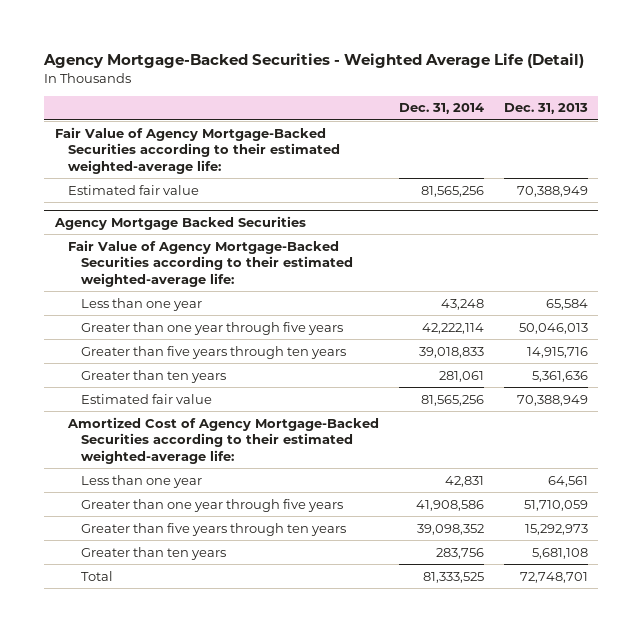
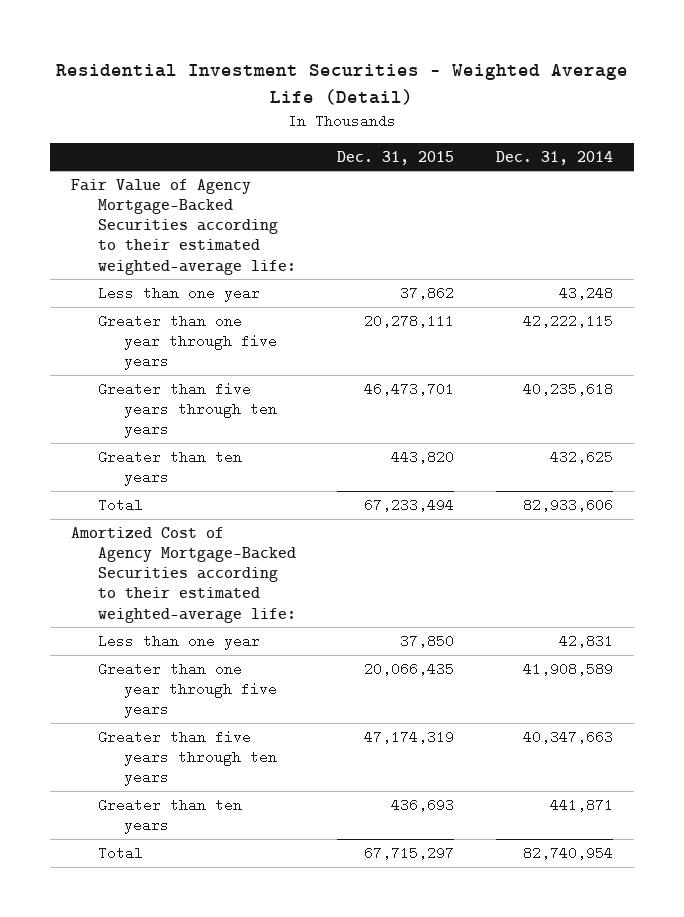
- Agency Mortgage-Backed Securities - Weighted Average Life (Detail)
+ Residential Investment Securities - Weighted Average Life (Detail)
- | Dec. 31, 2014 | Dec. 31, 2013
+ | Dec. 31, 2015 | Dec. 31, 2014
- Estimated fair value | 81,565,256 | 70,388,949
- Agency Mortgage Backed Securities
- Fair Value of Agency Mortgage-Backed Securities according to their estimated weighted-average life:
- Greater than one year through five years | 42,222,114 | 50,046,013
- Greater than five years through ten years | 39,018,833 | 14,915,716
- Greater than ten years | 281,061 | 5,361,636
- Estimated fair value | 81,565,256 | 70,388,949
+ Greater than one year through five years | 20,278,111 | 42,222,115
+ Greater than five years through ten years | 46,473,701 | 40,235,618
+ Greater than ten years | 443,820 | 432,625
+ Total | 67,233,494 | 82,933,606
- Greater than one year through five years | 41,908,586 | 51,710,059
- Greater than five years through ten years | 39,098,352 | 15,292,973
- Greater than ten years | 283,756 | 5,681,108
- Total | 81,333,525 | 72,748,701
+ Greater than one year through five years | 20,066,435 | 41,908,589
+ Greater than five years through ten years | 47,174,319 | 40,347,663
+ Greater than ten years | 436,693 | 441,871
+ Total | 67,715,297 | 82,740,954

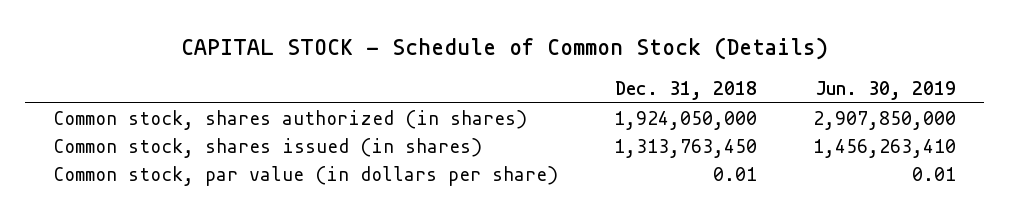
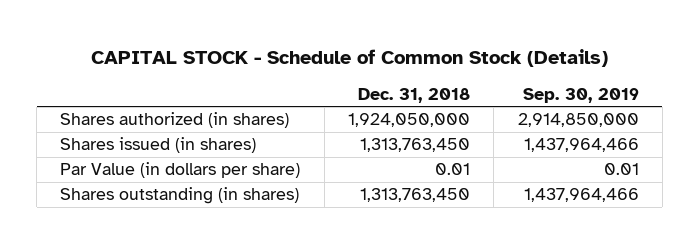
- | Dec. 31, 2018 | Jun. 30, 2019
+ | Dec. 31, 2018 | Sep. 30, 2019
- Common stock, shares authorized (in shares) | 1,924,050,000 | 2,907,850,000
- Common stock, shares issued (in shares) | 1,313,763,450 | 1,456,263,410
- Common stock, par value (in dollars per share) | 0.01 | 0.01
+ Shares authorized (in shares) | 1,924,050,000 | 2,914,850,000
+ Shares issued (in shares) | 1,313,763,450 | 1,437,964,466
+ Par Value (in dollars per share) | 0.01 | 0.01
+ Shares outstanding (in shares) | 1,313,763,450 | 1,437,964,466

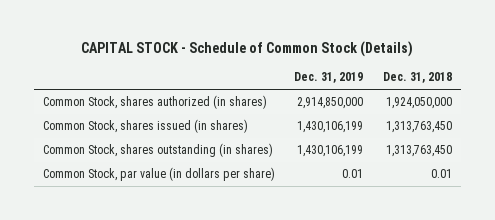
- | Dec. 31, 2018 | Sep. 30, 2019
+ | Dec. 31, 2019 | Dec. 31, 2018
- Shares authorized (in shares) | 1,924,050,000 | 2,914,850,000
- Shares issued (in shares) | 1,313,763,450 | 1,437,964,466
- Par Value (in dollars per share) | 0.01 | 0.01
- Shares outstanding (in shares) | 1,313,763,450 | 1,437,964,466
+ Common Stock, shares authorized (in shares) | 2,914,850,000 | 1,924,050,000
+ Common Stock, shares issued (in shares) | 1,430,106,199 | 1,313,763,450
+ Common Stock, shares outstanding (in shares) | 1,430,106,199 | 1,313,763,450
+ Common Stock, par value (in dollars per share) | 0.01 | 0.01

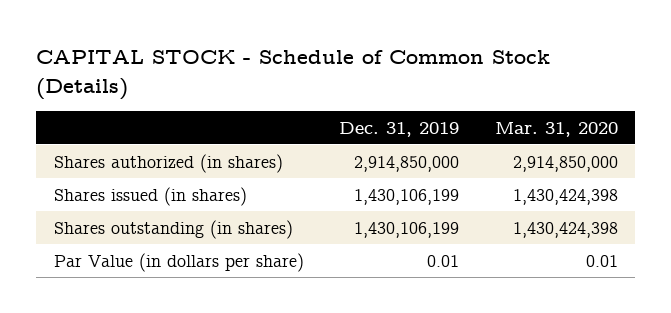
- | Dec. 31, 2019 | Dec. 31, 2018
+ | Dec. 31, 2019 | Mar. 31, 2020
- Common Stock, shares authorized (in shares) | 2,914,850,000 | 1,924,050,000
- Common Stock, shares issued (in shares) | 1,430,106,199 | 1,313,763,450
- Common Stock, shares outstanding (in shares) | 1,430,106,199 | 1,313,763,450
- Common Stock, par value (in dollars per share) | 0.01 | 0.01
+ Shares authorized (in shares) | 2,914,850,000 | 2,914,850,000
+ Shares issued (in shares) | 1,430,106,199 | 1,430,424,398
+ Shares outstanding (in shares) | 1,430,106,199 | 1,430,424,398
+ Par Value (in dollars per share) | 0.01 | 0.01

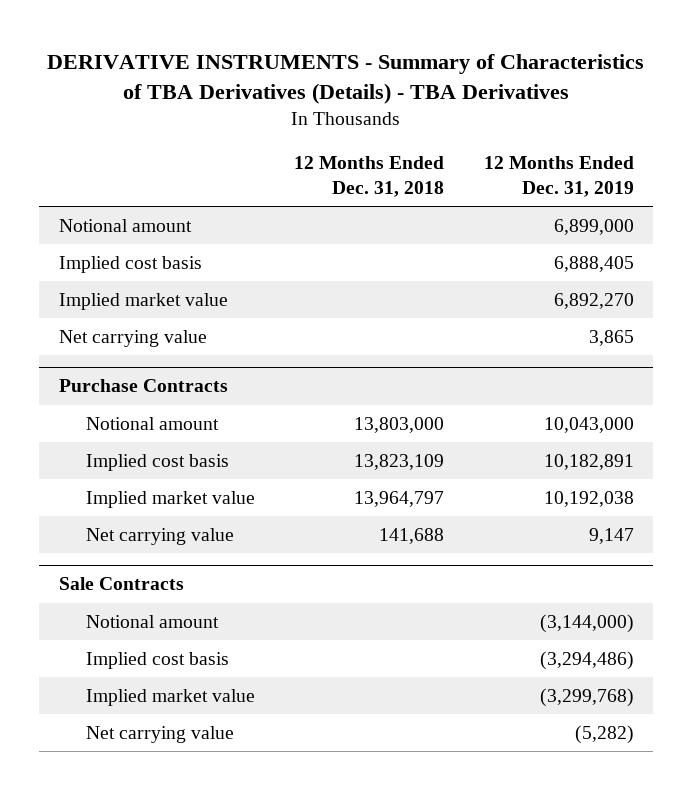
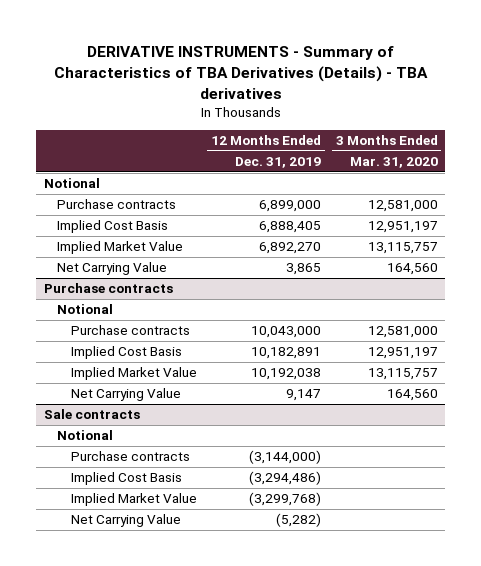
- DERIVATIVE INSTRUMENTS - Summary of Characteristics of TBA Derivatives (Details) - TBA Derivatives
+ DERIVATIVE INSTRUMENTS - Summary of Characteristics of TBA Derivatives (Details) - TBA derivatives
- | 12 Months Ended Dec. 31, 2018 | 12 Months Ended Dec. 31, 2019
+ | 12 Months Ended Dec. 31, 2019 | 3 Months Ended Mar. 31, 2020
- Notional amount | | 6,899,000
- Implied cost basis | | 6,888,405
- Implied market value | | 6,892,270
- Net carrying value | | 3,865
- Purchase Contracts
- Notional amount | 13,803,000 | 10,043,000
- Implied cost basis | 13,823,109 | 10,182,891
- Implied market value | 13,964,797 | 10,192,038
- Net carrying value | 141,688 | 9,147
- Sale Contracts
- Notional amount | | (3,144,000)
- Implied cost basis | | (3,294,486)
- Implied market value | | (3,299,768)
- Net carrying value | | (5,282)
+ Notional
+ Purchase contracts | 6,899,000 | 12,581,000
+ Implied Cost Basis | 6,888,405 | 12,951,197
+ Implied Market Value | 6,892,270 | 13,115,757
+ Net Carrying Value | 3,865 | 164,560
+ Purchase contracts
+ Notional
+ Purchase contracts | 10,043,000 | 12,581,000
+ Implied Cost Basis | 10,182,891 | 12,951,197
+ Implied Market Value | 10,192,038 | 13,115,757
+ Net Carrying Value | 9,147 | 164,560
+ Sale contracts
+ Notional
+ Purchase contracts | (3,144,000) |
+ Implied Cost Basis | (3,294,486) |
+ Implied Market Value | (3,299,768) |
+ Net Carrying Value | (5,282) |

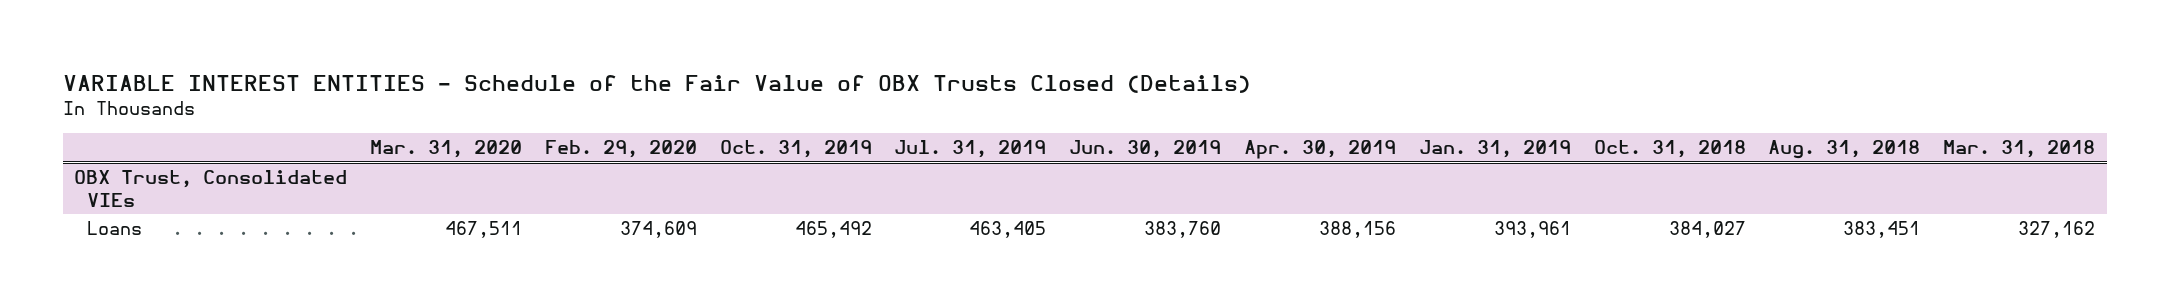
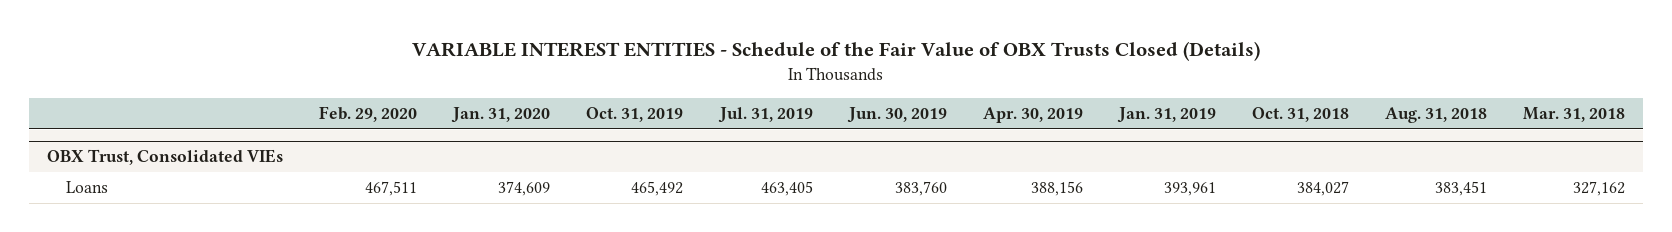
- | Mar. 31, 2020 | Feb. 29, 2020 | Oct. 31, 2019 | Jul. 31, 2019 | Jun. 30, 2019 | Apr. 30, 2019 | Jan. 31, 2019 | Oct. 31, 2018 | Aug. 31, 2018 | Mar. 31, 2018
+ | Feb. 29, 2020 | Jan. 31, 2020 | Oct. 31, 2019 | Jul. 31, 2019 | Jun. 30, 2019 | Apr. 30, 2019 | Jan. 31, 2019 | Oct. 31, 2018 | Aug. 31, 2018 | Mar. 31, 2018
@ OBX Trust, Consolidated VIEs
- Loans | 467,511 | 374,609 | 465,492 | 463,405 | 383,760 | 388,156 | 393,961 | 384,027 | 383,451 | 327,162
+ Loans | 467,511 | 374,609 | 465,492 | 463,405 | 383,760 | 388,156 | 393,961 | 384,027 | 383,451 | 327,162

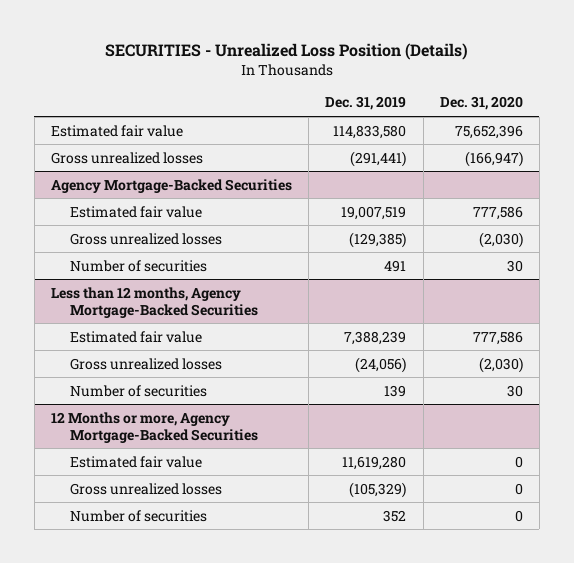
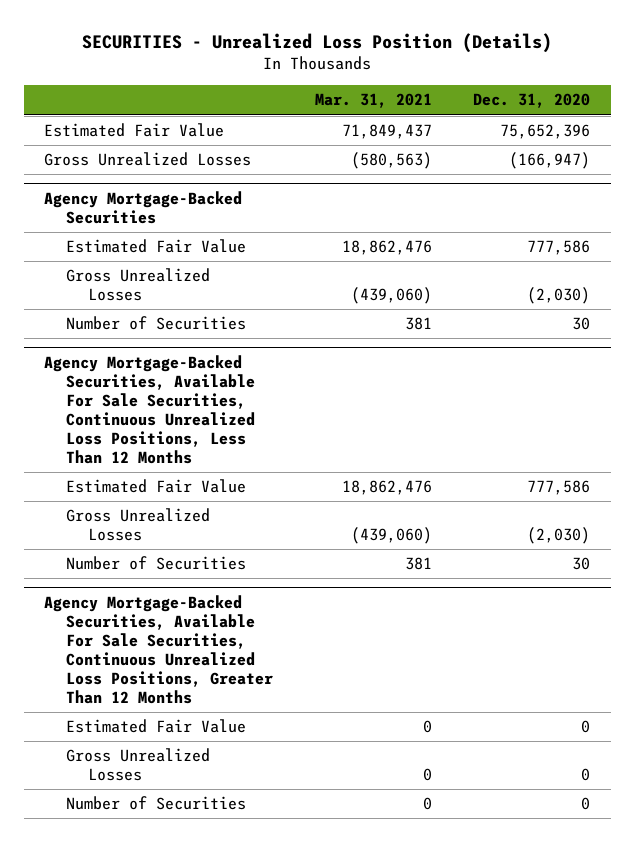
- | Dec. 31, 2019 | Dec. 31, 2020
+ | Mar. 31, 2021 | Dec. 31, 2020
- Estimated fair value | 114,833,580 | 75,652,396
- Gross unrealized losses | (291,441) | (166,947)
+ Estimated Fair Value | 71,849,437 | 75,652,396
+ Gross Unrealized Losses | (580,563) | (166,947)
@ Agency Mortgage-Backed Securities
- Estimated fair value | 19,007,519 | 777,586
- Gross unrealized losses | (129,385) | (2,030)
- Number of securities | 491 | 30
- Less than 12 months, Agency Mortgage-Backed Securities
- Estimated fair value | 7,388,239 | 777,586
- Gross unrealized losses | (24,056) | (2,030)
- Number of securities | 139 | 30
- 12 Months or more, Agency Mortgage-Backed Securities
- Estimated fair value | 11,619,280 | 0
- Gross unrealized losses | (105,329) | 0
- Number of securities | 352 | 0
@ Agency Mortgage-Backed Securities
+ Estimated Fair Value | 18,862,476 | 777,586
+ Gross Unrealized Losses | (439,060) | (2,030)
+ Number of Securities | 381 | 30
+ Agency Mortgage-Backed Securities, Available For Sale Securities, Continuous Unrealized Loss Positions, Less Than 12 Months
+ Estimated Fair Value | 18,862,476 | 777,586
+ Gross Unrealized Losses | (439,060) | (2,030)
+ Number of Securities | 381 | 30
+ Agency Mortgage-Backed Securities, Available For Sale Securities, Continuous Unrealized Loss Positions, Greater Than 12 Months
+ Estimated Fair Value | 0 | 0
+ Gross Unrealized Losses | 0 | 0
+ Number of Securities | 0 | 0

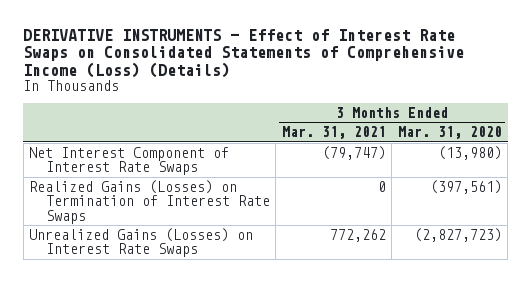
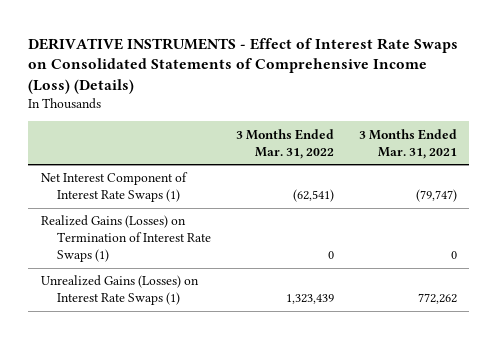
- | 3 Months Ended Mar. 31, 2021 | 3 Months Ended Mar. 31, 2020
+ | 3 Months Ended Mar. 31, 2022 | 3 Months Ended Mar. 31, 2021
- Net Interest Component of Interest Rate Swaps | (79,747) | (13,980)
- Realized Gains (Losses) on Termination of Interest Rate Swaps | 0 | (397,561)
- Unrealized Gains (Losses) on Interest Rate Swaps | 772,262 | (2,827,723)
+ Net Interest Component of Interest Rate Swaps (1) | (62,541) | (79,747)
+ Realized Gains (Losses) on Termination of Interest Rate Swaps (1) | 0 | 0
+ Unrealized Gains (Losses) on Interest Rate Swaps (1) | 1,323,439 | 772,262

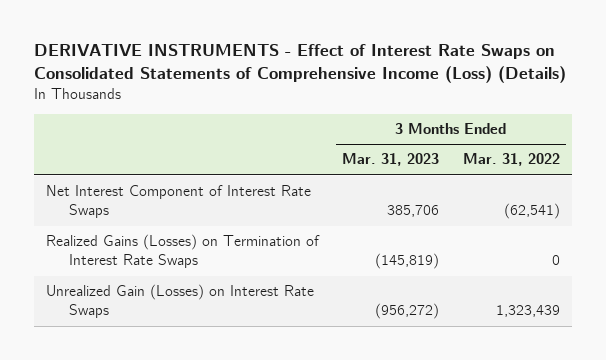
- | 3 Months Ended Mar. 31, 2022 | 3 Months Ended Mar. 31, 2021
+ | 3 Months Ended Mar. 31, 2023 | 3 Months Ended Mar. 31, 2022
- Net Interest Component of Interest Rate Swaps (1) | (62,541) | (79,747)
- Realized Gains (Losses) on Termination of Interest Rate Swaps (1) | 0 | 0
- Unrealized Gains (Losses) on Interest Rate Swaps (1) | 1,323,439 | 772,262
+ Net Interest Component of Interest Rate Swaps | 385,706 | (62,541)
+ Realized Gains (Losses) on Termination of Interest Rate Swaps | (145,819) | 0
+ Unrealized Gain (Losses) on Interest Rate Swaps | (956,272) | 1,323,439

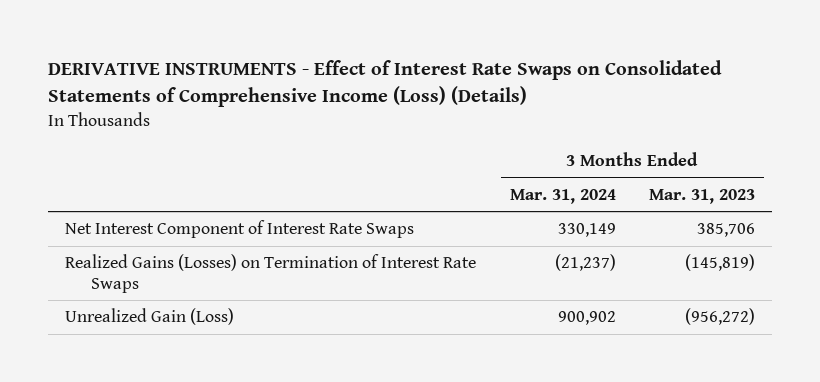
- | 3 Months Ended Mar. 31, 2023 | 3 Months Ended Mar. 31, 2022
+ | 3 Months Ended Mar. 31, 2024 | 3 Months Ended Mar. 31, 2023
- Unrealized Gain (Losses) on Interest Rate Swaps | (956,272) | 1,323,439
+ Unrealized Gain (Loss) | 900,902 | (956,272)

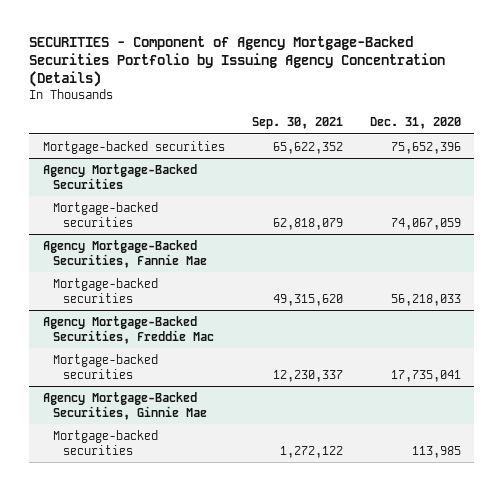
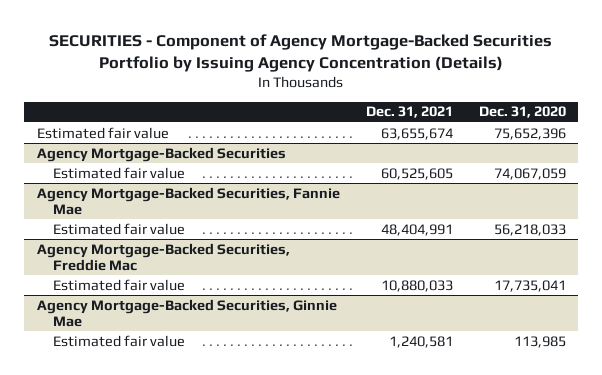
- | Sep. 30, 2021 | Dec. 31, 2020
+ | Dec. 31, 2021 | Dec. 31, 2020
- Mortgage-backed securities | 65,622,352 | 75,652,396
+ Estimated fair value | 63,655,674 | 75,652,396
@ Agency Mortgage-Backed Securities
- Mortgage-backed securities | 62,818,079 | 74,067,059
+ Estimated fair value | 60,525,605 | 74,067,059
@ Agency Mortgage-Backed Securities, Fannie Mae
- Mortgage-backed securities | 49,315,620 | 56,218,033
+ Estimated fair value | 48,404,991 | 56,218,033
@ Agency Mortgage-Backed Securities, Freddie Mac
- Mortgage-backed securities | 12,230,337 | 17,735,041
+ Estimated fair value | 10,880,033 | 17,735,041
@ Agency Mortgage-Backed Securities, Ginnie Mae
- Mortgage-backed securities | 1,272,122 | 113,985
+ Estimated fair value | 1,240,581 | 113,985

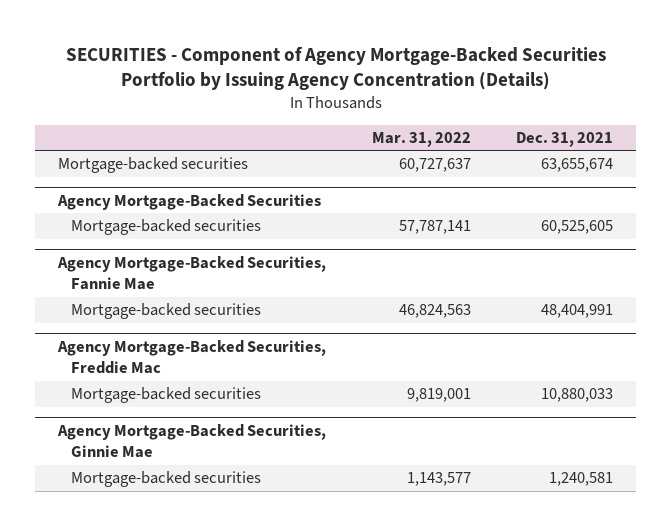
- | Dec. 31, 2021 | Dec. 31, 2020
+ | Mar. 31, 2022 | Dec. 31, 2021
- Estimated fair value | 63,655,674 | 75,652,396
+ Mortgage-backed securities | 60,727,637 | 63,655,674
@ Agency Mortgage-Backed Securities
- Estimated fair value | 60,525,605 | 74,067,059
+ Mortgage-backed securities | 57,787,141 | 60,525,605
@ Agency Mortgage-Backed Securities, Fannie Mae
- Estimated fair value | 48,404,991 | 56,218,033
+ Mortgage-backed securities | 46,824,563 | 48,404,991
@ Agency Mortgage-Backed Securities, Freddie Mac
- Estimated fair value | 10,880,033 | 17,735,041
+ Mortgage-backed securities | 9,819,001 | 10,880,033
@ Agency Mortgage-Backed Securities, Ginnie Mae
- Estimated fair value | 1,240,581 | 113,985
+ Mortgage-backed securities | 1,143,577 | 1,240,581

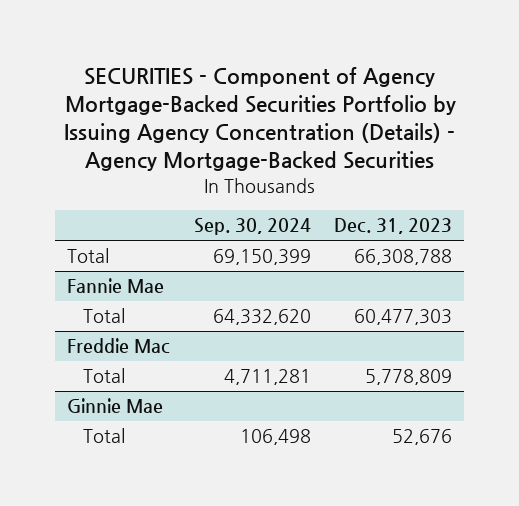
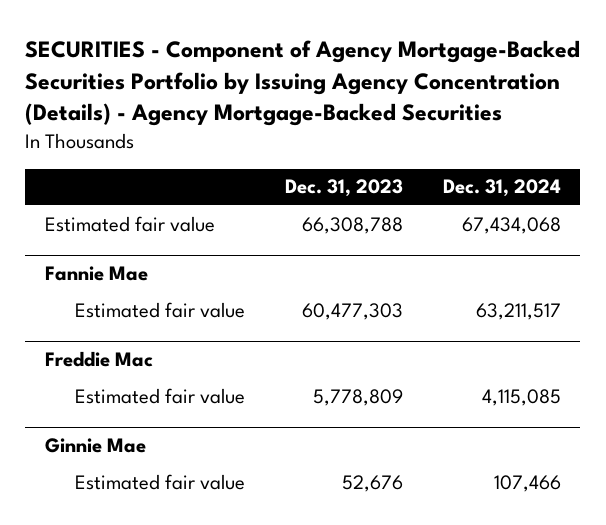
- | Sep. 30, 2024 | Dec. 31, 2023
+ | Dec. 31, 2023 | Dec. 31, 2024
- Total | 69,150,399 | 66,308,788
+ Estimated fair value | 66,308,788 | 67,434,068
@ Fannie Mae
- Total | 64,332,620 | 60,477,303
+ Estimated fair value | 60,477,303 | 63,211,517
@ Freddie Mac
- Total | 4,711,281 | 5,778,809
+ Estimated fair value | 5,778,809 | 4,115,085
@ Ginnie Mae
- Total | 106,498 | 52,676
+ Estimated fair value | 52,676 | 107,466

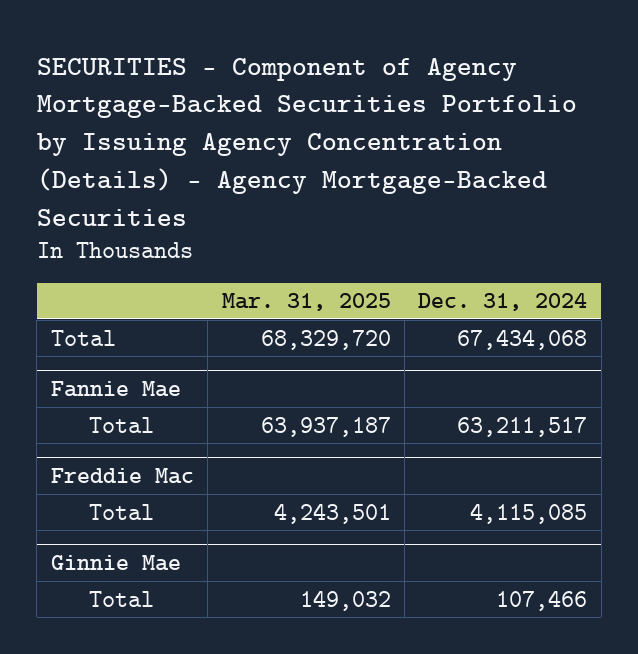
- | Dec. 31, 2023 | Dec. 31, 2024
+ | Mar. 31, 2025 | Dec. 31, 2024
- Estimated fair value | 66,308,788 | 67,434,068
+ Total | 68,329,720 | 67,434,068
@ Fannie Mae
- Estimated fair value | 60,477,303 | 63,211,517
+ Total | 63,937,187 | 63,211,517
@ Freddie Mac
- Estimated fair value | 5,778,809 | 4,115,085
+ Total | 4,243,501 | 4,115,085
@ Ginnie Mae
- Estimated fair value | 52,676 | 107,466
+ Total | 149,032 | 107,466

